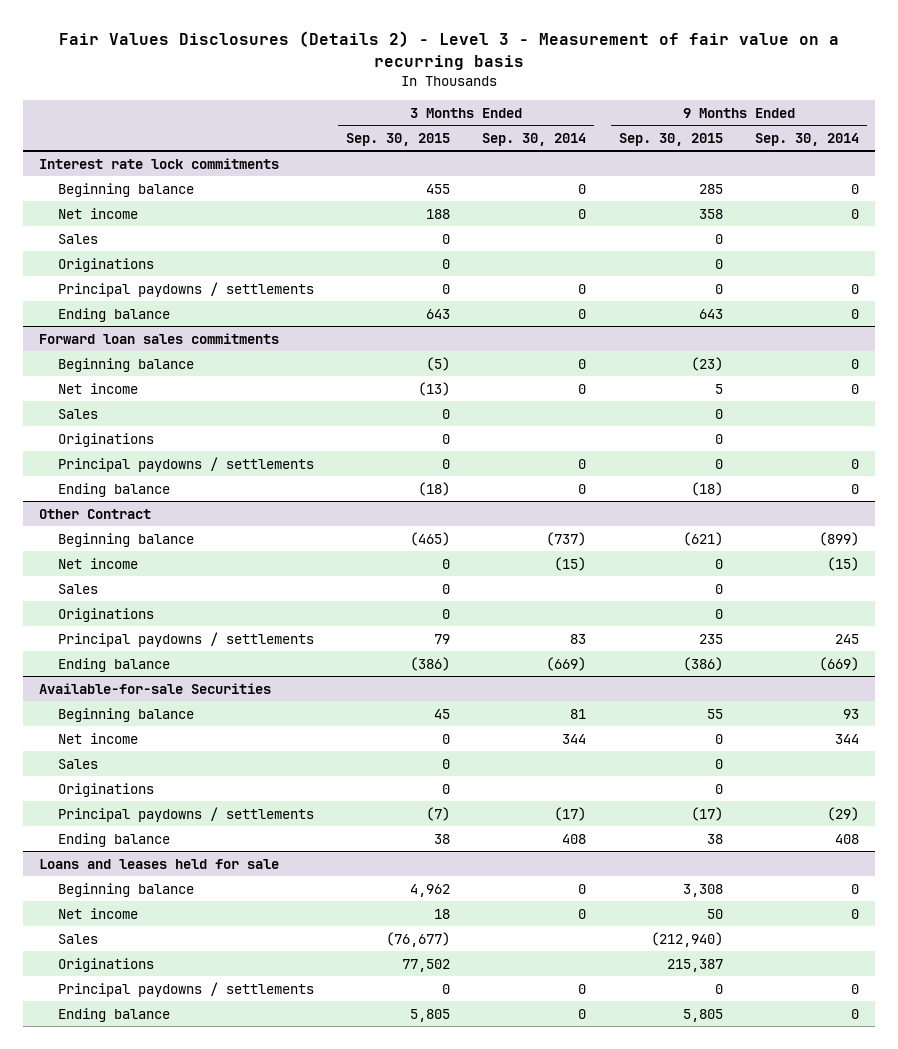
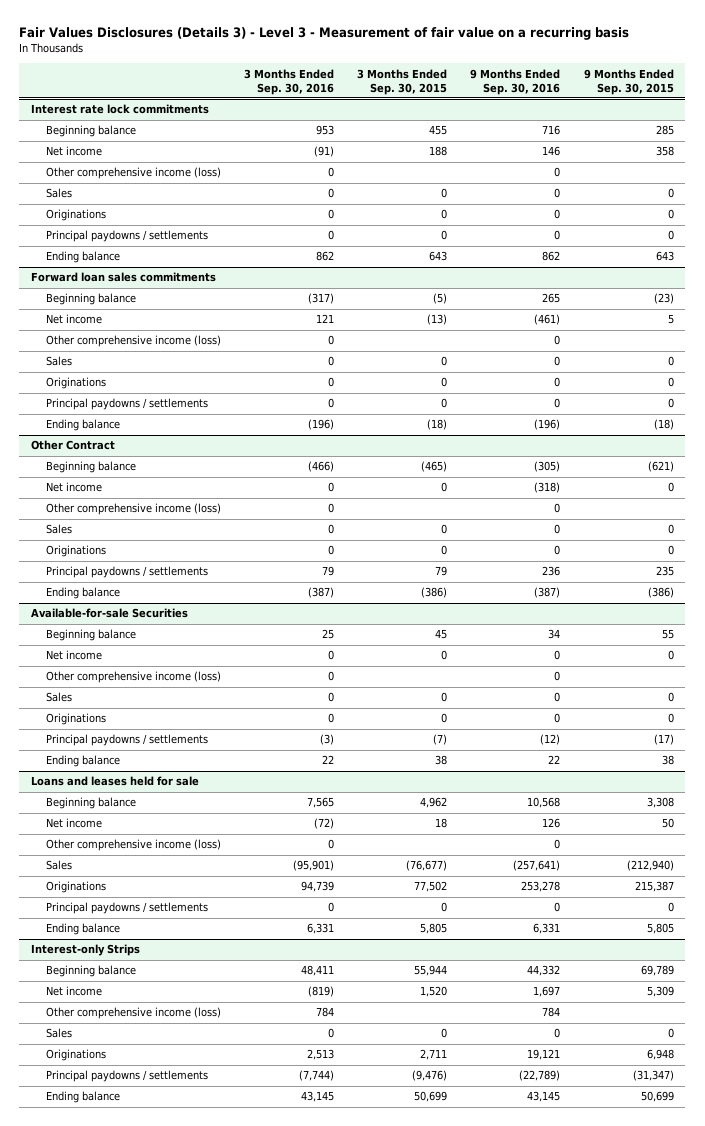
- Fair Values Disclosures (Details 2) - Level 3 - Measurement of fair value on a recurring basis
+ Fair Values Disclosures (Details 3) - Level 3 - Measurement of fair value on a recurring basis
- | 3 Months Ended Sep. 30, 2015 | 3 Months Ended Sep. 30, 2014 | 9 Months Ended Sep. 30, 2015 | 9 Months Ended Sep. 30, 2014
+ | 3 Months Ended Sep. 30, 2016 | 3 Months Ended Sep. 30, 2015 | 9 Months Ended Sep. 30, 2016 | 9 Months Ended Sep. 30, 2015
@ Interest rate lock commitments
+ Other comprehensive income (loss) | 0 | | 0 |
@ Forward loan sales commitments
+ Other comprehensive income (loss) | 0 | | 0 |
@ Other Contract
+ Other comprehensive income (loss) | 0 | | 0 |
@ Available-for-sale Securities
+ Other comprehensive income (loss) | 0 | | 0 |
@ Loans and leases held for sale
+ Other comprehensive income (loss) | 0 | | 0 |
+ Interest-only Strips
+ Beginning balance | 48,411 | 55,944 | 44,332 | 69,789
+ Net income | (819) | 1,520 | 1,697 | 5,309
+ Other comprehensive income (loss) | 784 | | 784 |
+ Sales | 0 | 0 | 0 | 0
+ Originations | 2,513 | 2,711 | 19,121 | 6,948
+ Principal paydowns / settlements | (7,744) | (9,476) | (22,789) | (31,347)
+ Ending balance | 43,145 | 50,699 | 43,145 | 50,699

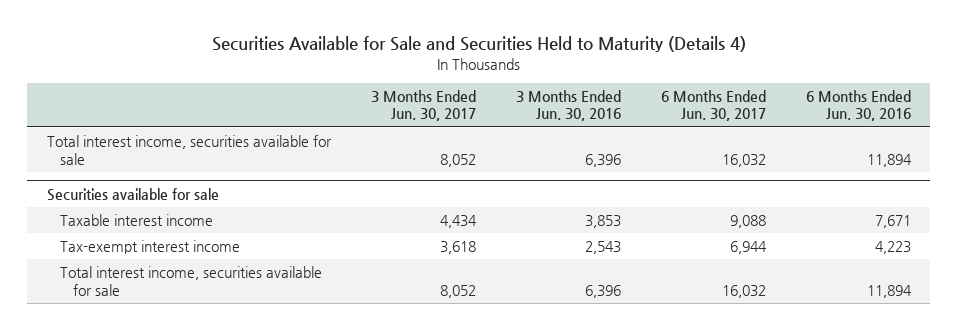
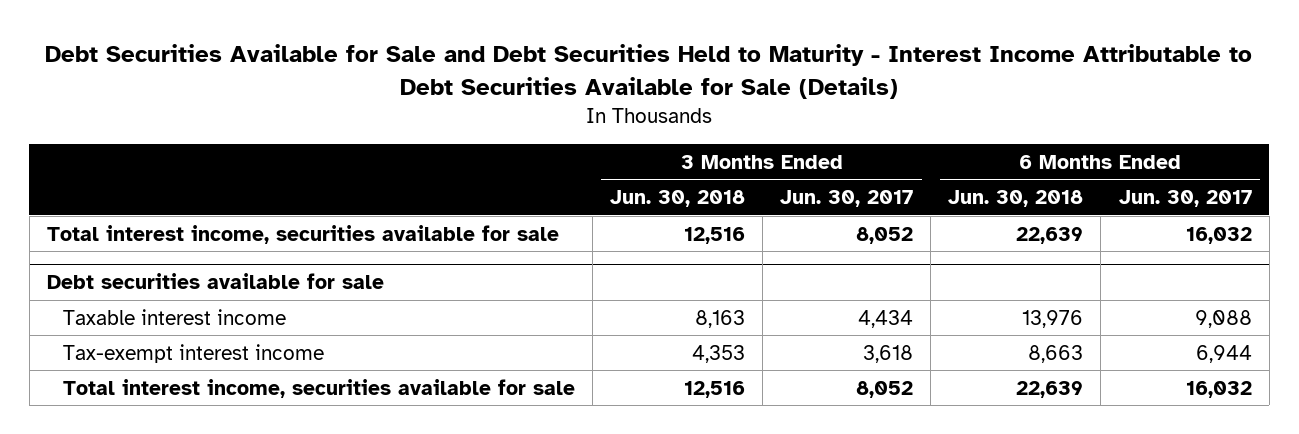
- Securities Available for Sale and Securities Held to Maturity (Details 4)
+ Debt Securities Available for Sale and Debt Securities Held to Maturity - Interest Income Attributable to Debt Securities Available for Sale (Details)
- | 3 Months Ended Jun. 30, 2017 | 3 Months Ended Jun. 30, 2016 | 6 Months Ended Jun. 30, 2017 | 6 Months Ended Jun. 30, 2016
+ | 3 Months Ended Jun. 30, 2018 | 3 Months Ended Jun. 30, 2017 | 6 Months Ended Jun. 30, 2018 | 6 Months Ended Jun. 30, 2017
- Securities available for sale
+ Debt securities available for sale

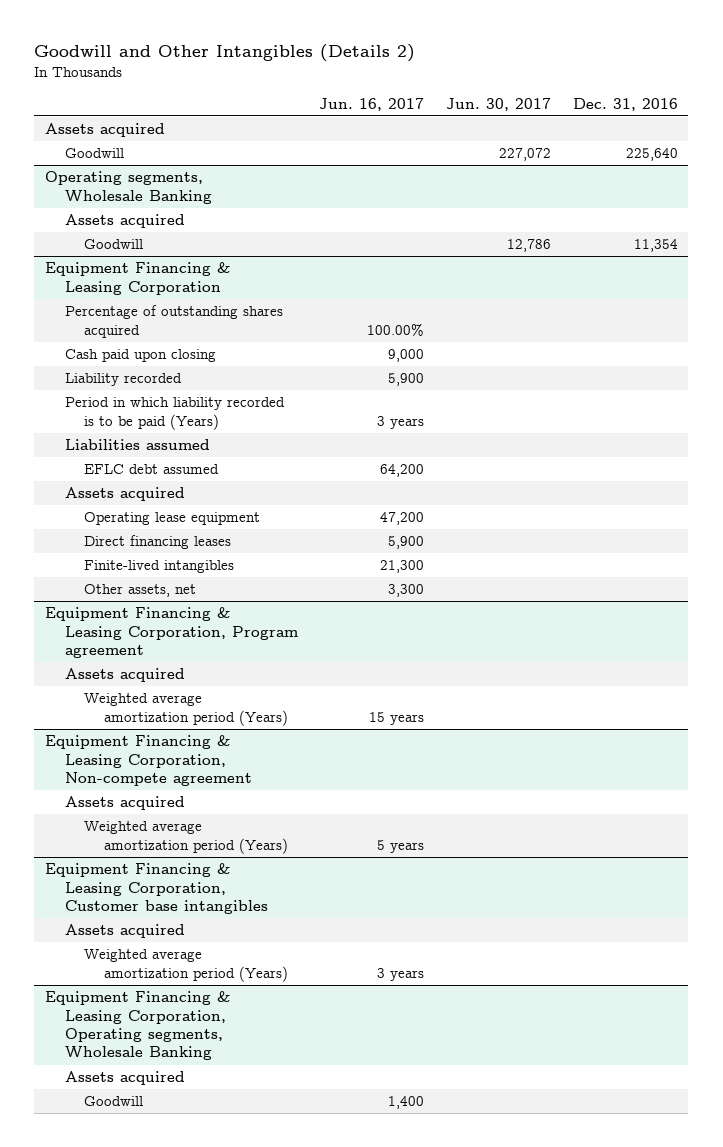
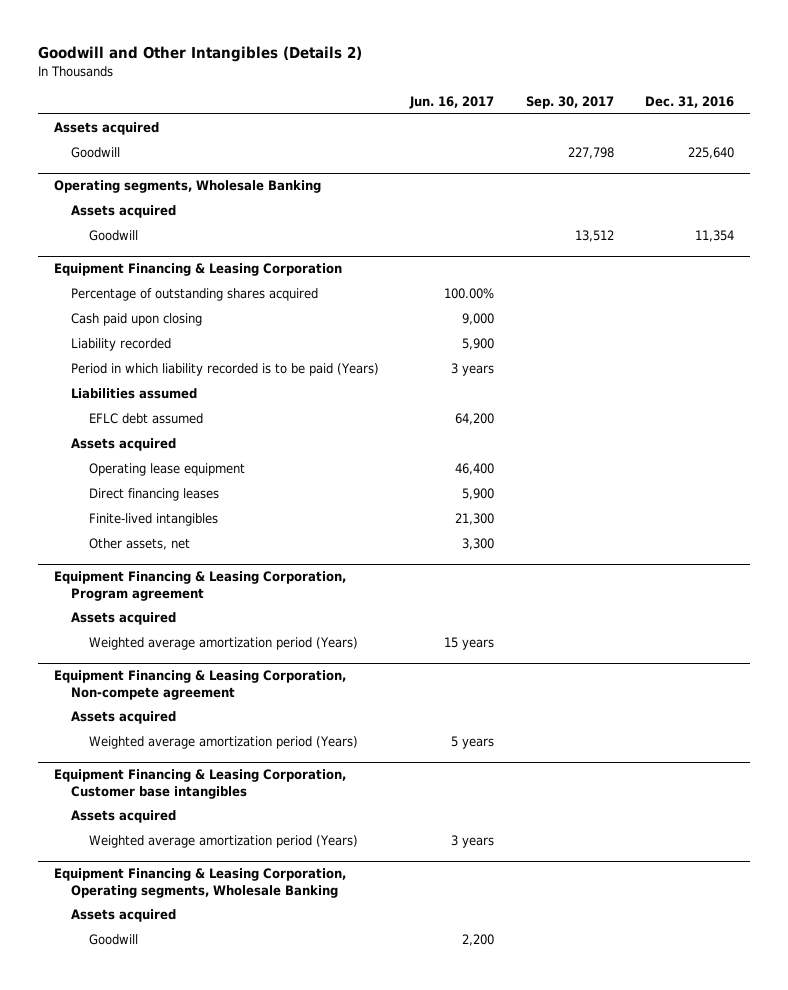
- | Jun. 16, 2017 | Jun. 30, 2017 | Dec. 31, 2016
+ | Jun. 16, 2017 | Sep. 30, 2017 | Dec. 31, 2016
@ Equipment Financing & Leasing Corporation
- Operating lease equipment | 47,200 | |
+ Operating lease equipment | 46,400 | |
@ Equipment Financing & Leasing Corporation, Operating segments, Wholesale Banking
- Goodwill | 1,400 | |
+ Goodwill | 2,200 | |

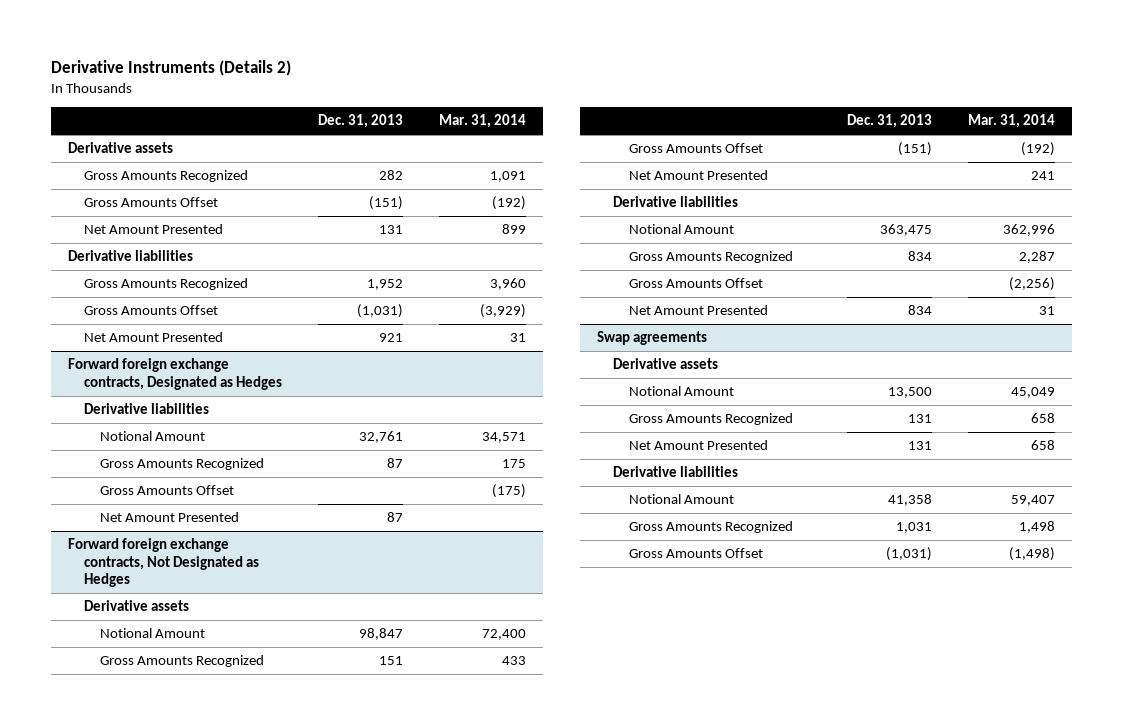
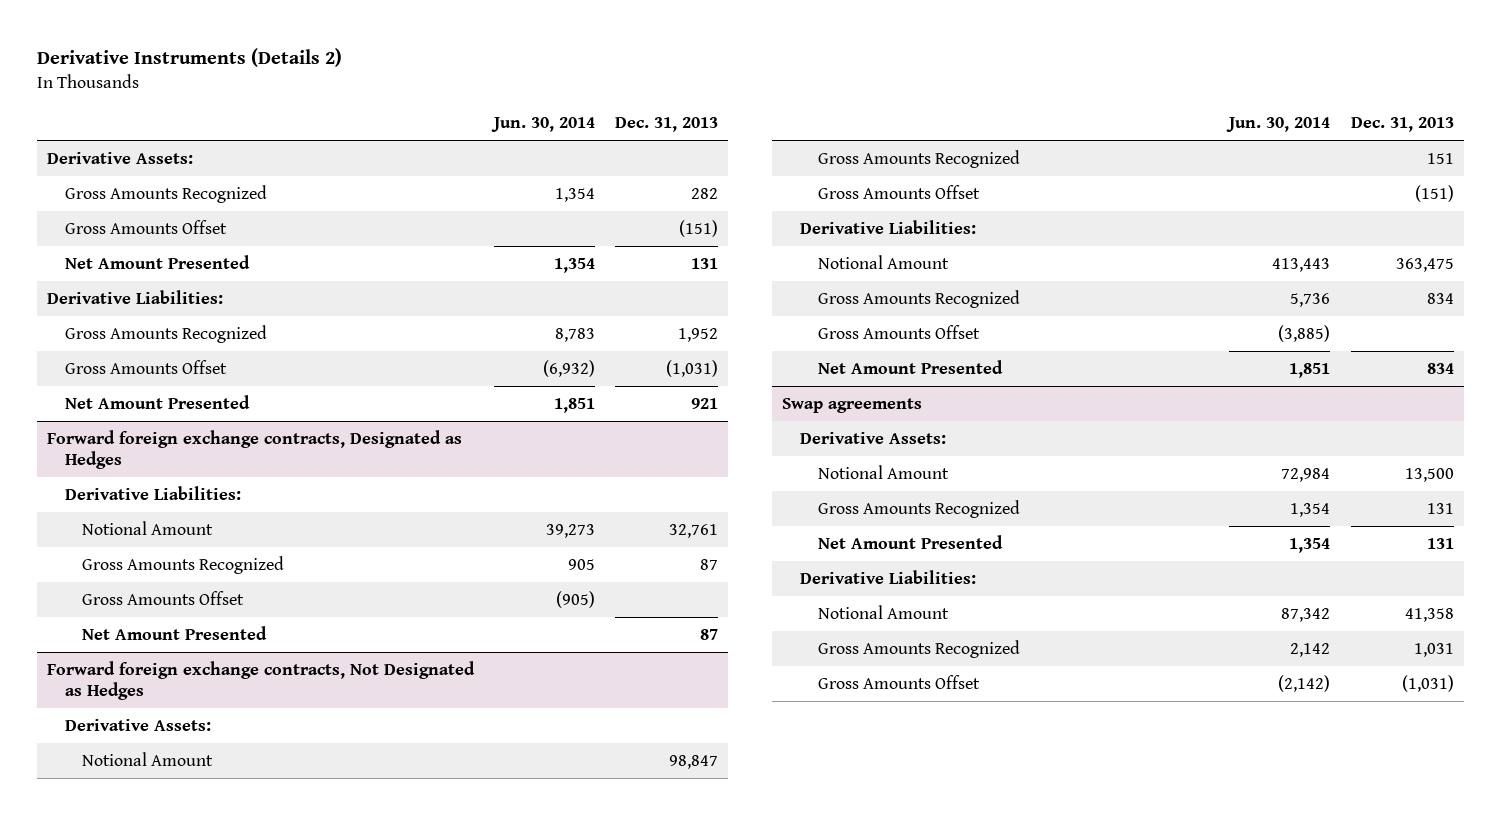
- | Dec. 31, 2013 | Mar. 31, 2014
+ | Jun. 30, 2014 | Dec. 31, 2013
- Derivative assets
+ Derivative Assets:
- Derivative liabilities
+ Derivative Liabilities:
@ Forward foreign exchange contracts, Designated as Hedges
- Derivative liabilities
+ Derivative Liabilities:
@ Forward foreign exchange contracts, Not Designated as Hedges
- Derivative assets
+ Derivative Assets:
- Net Amount Presented | | 241
- Derivative liabilities
+ Derivative Liabilities:
@ Swap agreements
- Derivative assets
+ Derivative Assets:
- Derivative liabilities
+ Derivative Liabilities:

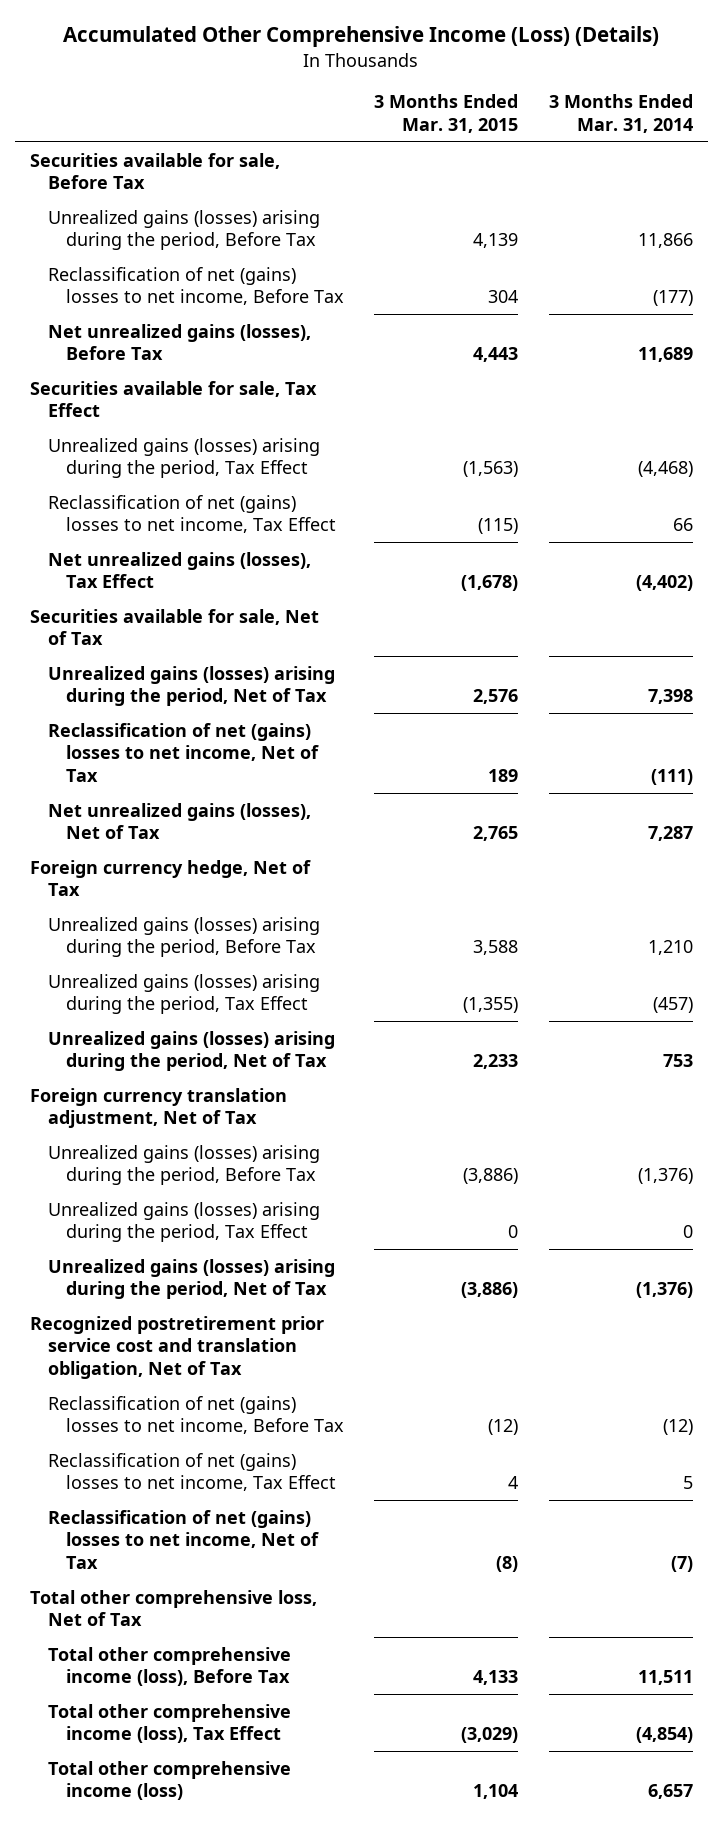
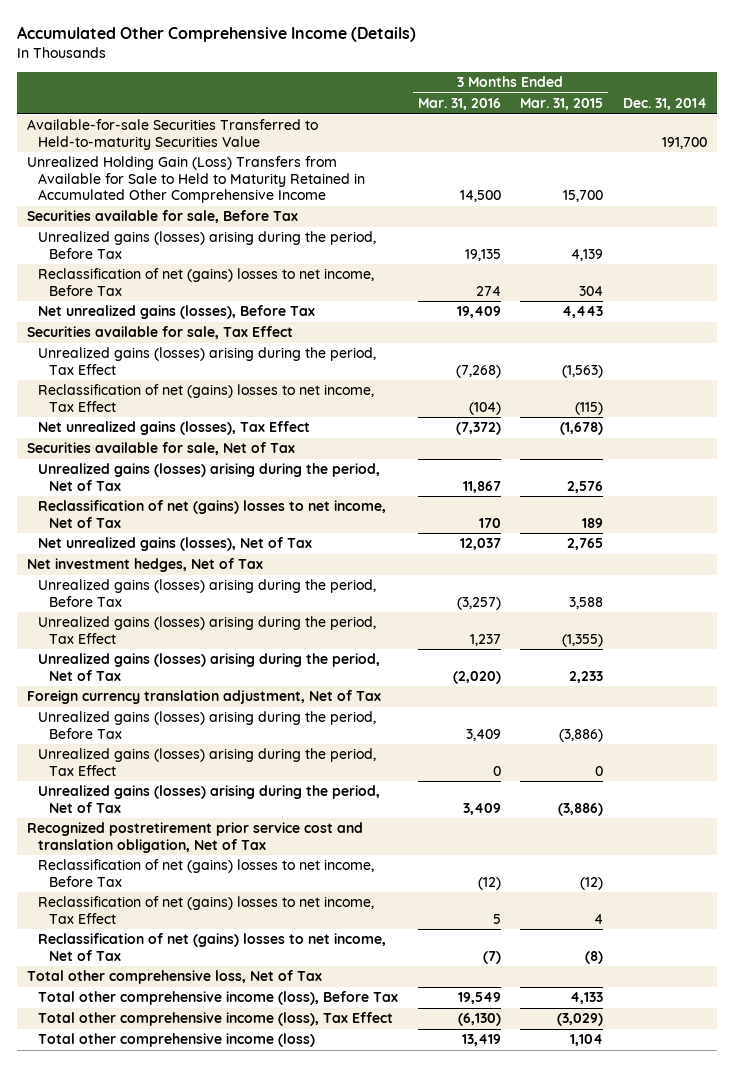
- Accumulated Other Comprehensive Income (Loss) (Details)
+ Accumulated Other Comprehensive Income (Details)
- | 3 Months Ended Mar. 31, 2015 | 3 Months Ended Mar. 31, 2014
+ | 3 Months Ended Mar. 31, 2016 | 3 Months Ended Mar. 31, 2015 | Dec. 31, 2014
+ Available-for-sale Securities Transferred to Held-to-maturity Securities Value | | | 191,700
+ Unrealized Holding Gain (Loss) Transfers from Available for Sale to Held to Maturity Retained in Accumulated Other Comprehensive Income | 14,500 | 15,700 |
- Foreign currency hedge, Net of Tax
+ Net investment hedges, Net of Tax

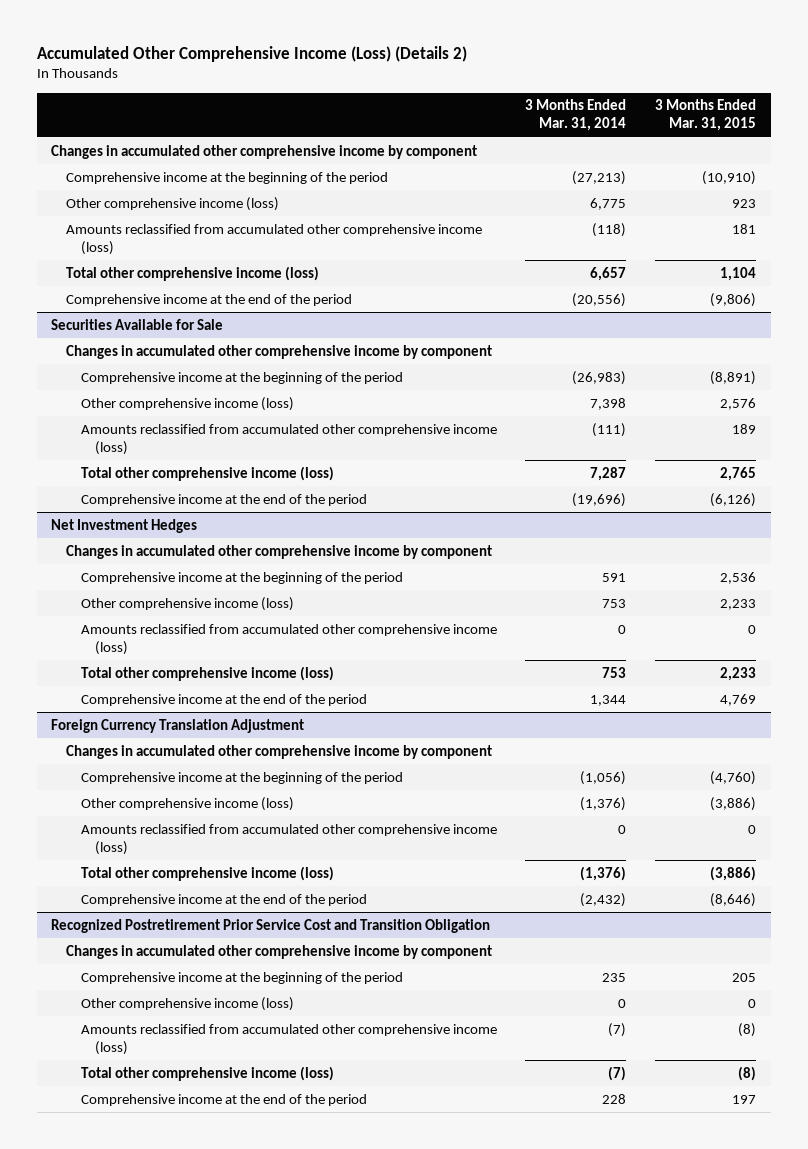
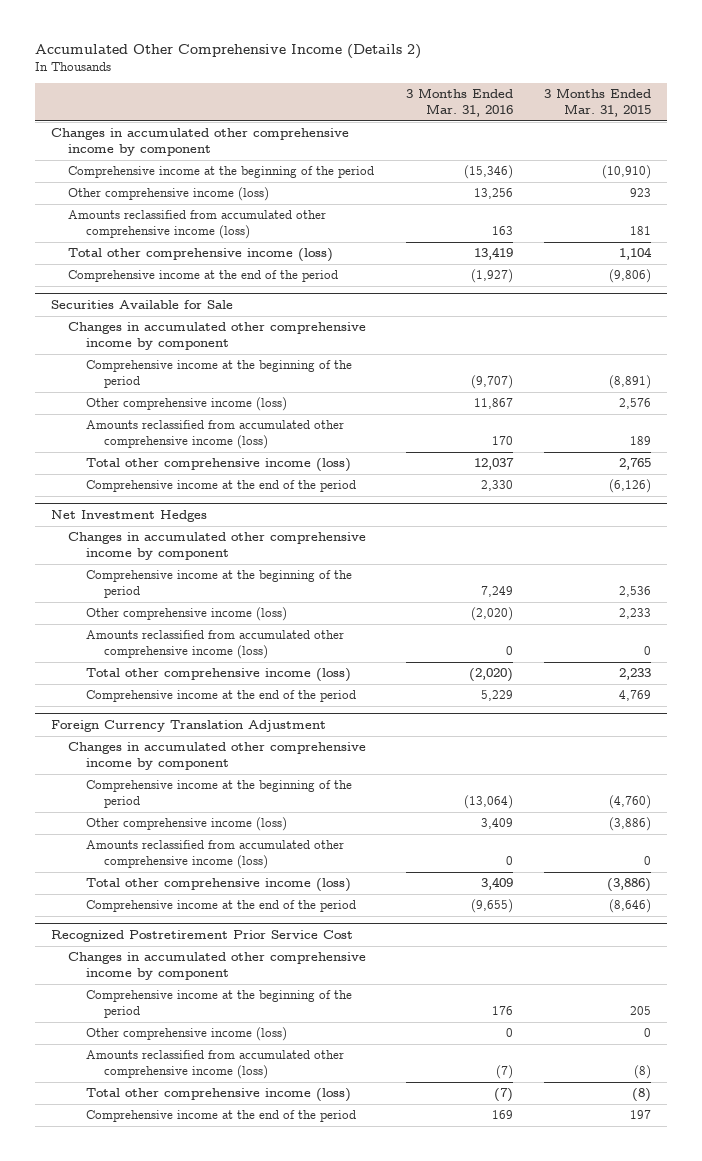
- Accumulated Other Comprehensive Income (Loss) (Details 2)
+ Accumulated Other Comprehensive Income (Details 2)
- | 3 Months Ended Mar. 31, 2014 | 3 Months Ended Mar. 31, 2015
+ | 3 Months Ended Mar. 31, 2016 | 3 Months Ended Mar. 31, 2015
- Recognized Postretirement Prior Service Cost and Transition Obligation
+ Recognized Postretirement Prior Service Cost

